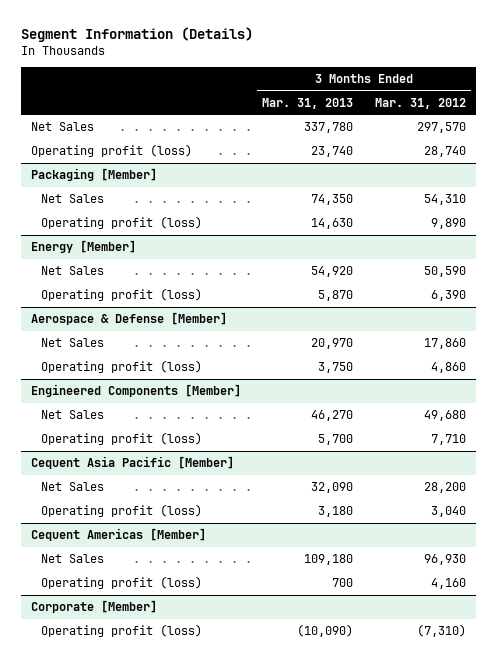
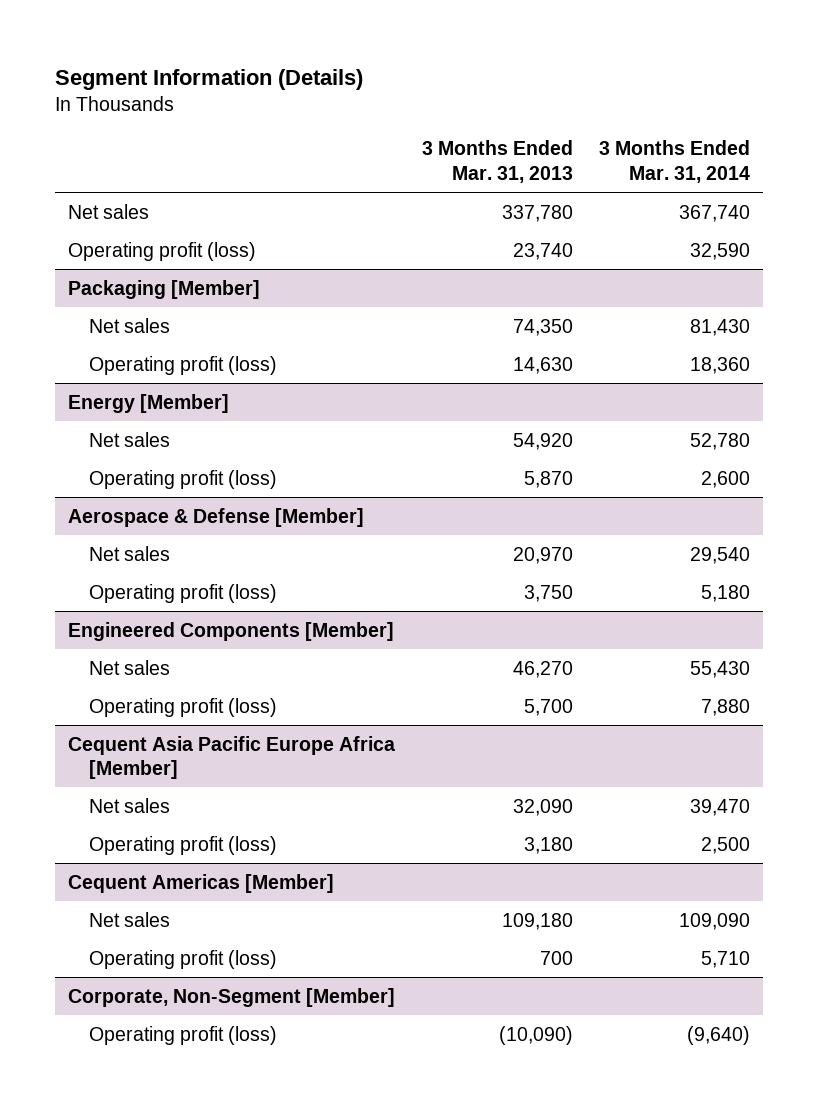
- | 3 Months Ended Mar. 31, 2013 | 3 Months Ended Mar. 31, 2012
+ | 3 Months Ended Mar. 31, 2013 | 3 Months Ended Mar. 31, 2014
- Net Sales | 337,780 | 297,570
+ Net sales | 337,780 | 367,740
@ Packaging [Member]
- Net Sales | 74,350 | 54,310
+ Net sales | 74,350 | 81,430
@ Energy [Member]
- Net Sales | 54,920 | 50,590
+ Net sales | 54,920 | 52,780
@ Aerospace & Defense [Member]
- Net Sales | 20,970 | 17,860
+ Net sales | 20,970 | 29,540
@ Engineered Components [Member]
- Net Sales | 46,270 | 49,680
+ Net sales | 46,270 | 55,430
- Cequent Asia Pacific [Member]
- Net Sales | 32,090 | 28,200
+ Cequent Asia Pacific Europe Africa [Member]
+ Net sales | 32,090 | 39,470
@ Cequent Americas [Member]
- Net Sales | 109,180 | 96,930
+ Net sales | 109,180 | 109,090
- Corporate [Member]
+ Corporate, Non-Segment [Member]

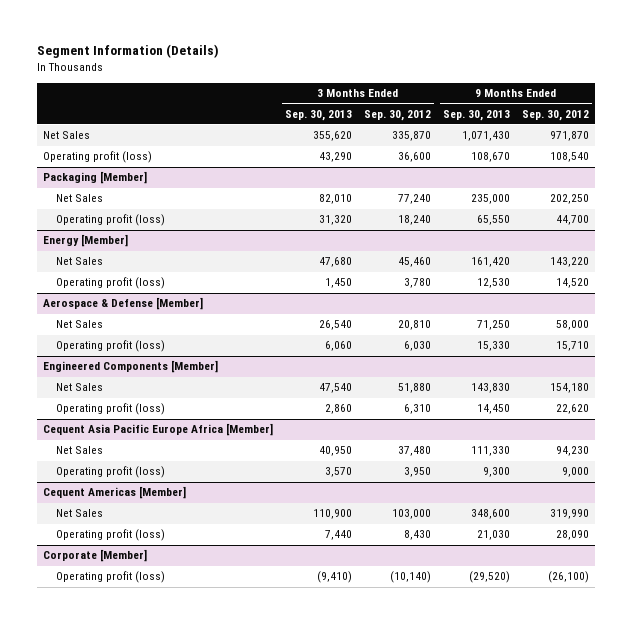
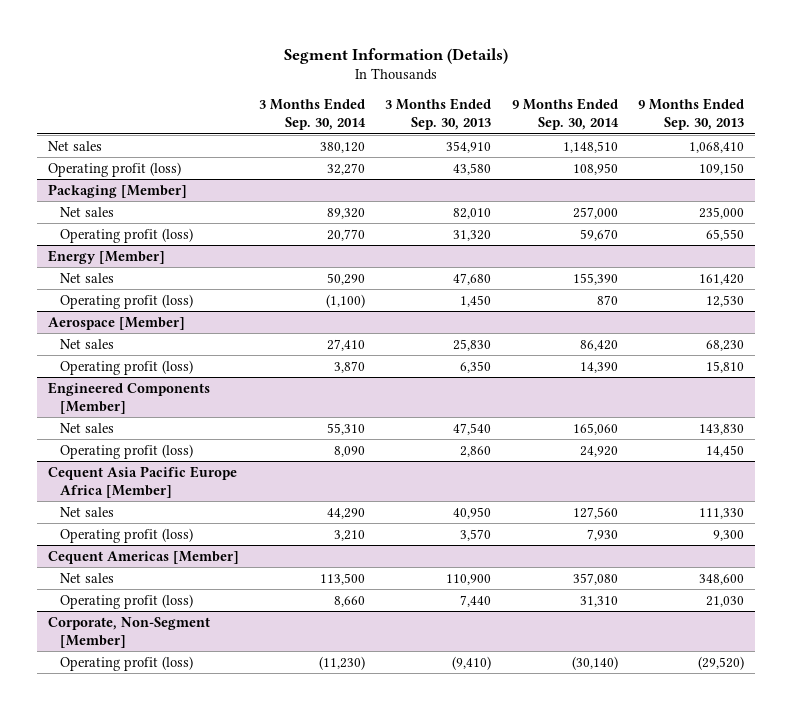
- | 3 Months Ended Sep. 30, 2013 | 3 Months Ended Sep. 30, 2012 | 9 Months Ended Sep. 30, 2013 | 9 Months Ended Sep. 30, 2012
+ | 3 Months Ended Sep. 30, 2014 | 3 Months Ended Sep. 30, 2013 | 9 Months Ended Sep. 30, 2014 | 9 Months Ended Sep. 30, 2013
- Net Sales | 355,620 | 335,870 | 1,071,430 | 971,870
- Operating profit (loss) | 43,290 | 36,600 | 108,670 | 108,540
+ Net sales | 380,120 | 354,910 | 1,148,510 | 1,068,410
+ Operating profit (loss) | 32,270 | 43,580 | 108,950 | 109,150
@ Packaging [Member]
- Net Sales | 82,010 | 77,240 | 235,000 | 202,250
+ Net sales | 89,320 | 82,010 | 257,000 | 235,000
@ Energy [Member]
- Net Sales | 47,680 | 45,460 | 161,420 | 143,220
+ Net sales | 50,290 | 47,680 | 155,390 | 161,420
- Aerospace & Defense [Member]
- Net Sales | 26,540 | 20,810 | 71,250 | 58,000
- Operating profit (loss) | 6,060 | 6,030 | 15,330 | 15,710
+ Aerospace [Member]
+ Net sales | 27,410 | 25,830 | 86,420 | 68,230
+ Operating profit (loss) | 3,870 | 6,350 | 14,390 | 15,810
@ Engineered Components [Member]
- Net Sales | 47,540 | 51,880 | 143,830 | 154,180
+ Net sales | 55,310 | 47,540 | 165,060 | 143,830
@ Cequent Asia Pacific Europe Africa [Member]
- Net Sales | 40,950 | 37,480 | 111,330 | 94,230
+ Net sales | 44,290 | 40,950 | 127,560 | 111,330
@ Cequent Americas [Member]
- Net Sales | 110,900 | 103,000 | 348,600 | 319,990
+ Net sales | 113,500 | 110,900 | 357,080 | 348,600
- Corporate [Member]
+ Corporate, Non-Segment [Member]

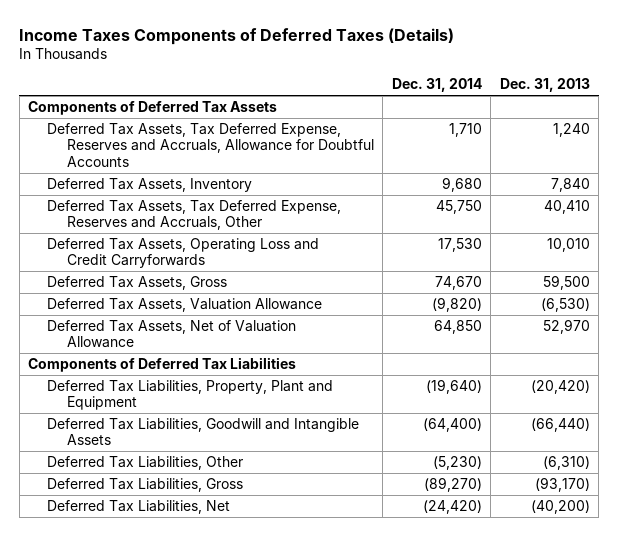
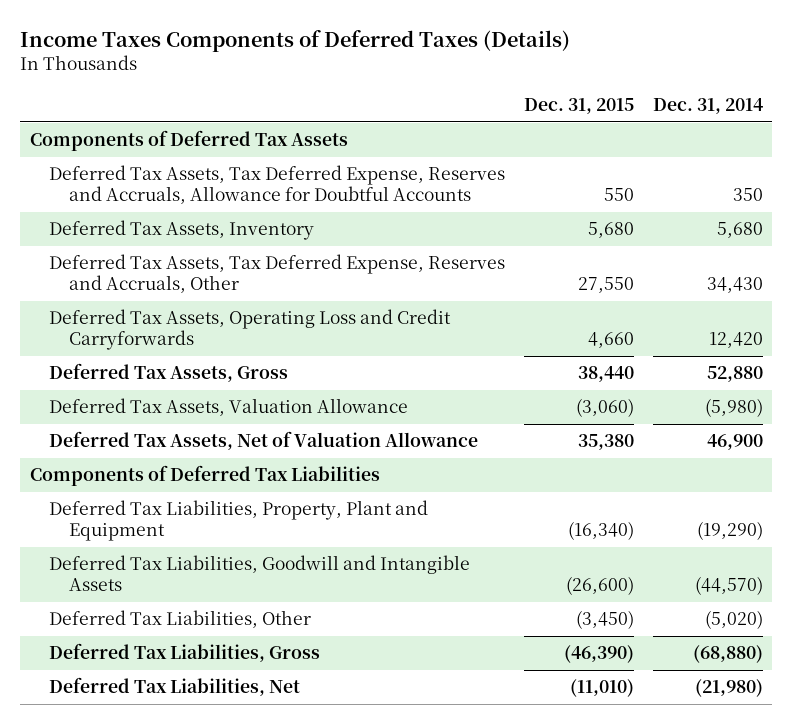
- | Dec. 31, 2014 | Dec. 31, 2013
+ | Dec. 31, 2015 | Dec. 31, 2014
- Deferred Tax Assets, Tax Deferred Expense, Reserves and Accruals, Allowance for Doubtful Accounts | 1,710 | 1,240
- Deferred Tax Assets, Inventory | 9,680 | 7,840
- Deferred Tax Assets, Tax Deferred Expense, Reserves and Accruals, Other | 45,750 | 40,410
- Deferred Tax Assets, Operating Loss and Credit Carryforwards | 17,530 | 10,010
- Deferred Tax Assets, Gross | 74,670 | 59,500
- Deferred Tax Assets, Valuation Allowance | (9,820) | (6,530)
- Deferred Tax Assets, Net of Valuation Allowance | 64,850 | 52,970
+ Deferred Tax Assets, Tax Deferred Expense, Reserves and Accruals, Allowance for Doubtful Accounts | 550 | 350
+ Deferred Tax Assets, Inventory | 5,680 | 5,680
+ Deferred Tax Assets, Tax Deferred Expense, Reserves and Accruals, Other | 27,550 | 34,430
+ Deferred Tax Assets, Operating Loss and Credit Carryforwards | 4,660 | 12,420
+ Deferred Tax Assets, Gross | 38,440 | 52,880
+ Deferred Tax Assets, Valuation Allowance | (3,060) | (5,980)
+ Deferred Tax Assets, Net of Valuation Allowance | 35,380 | 46,900
- Deferred Tax Liabilities, Property, Plant and Equipment | (19,640) | (20,420)
- Deferred Tax Liabilities, Goodwill and Intangible Assets | (64,400) | (66,440)
- Deferred Tax Liabilities, Other | (5,230) | (6,310)
- Deferred Tax Liabilities, Gross | (89,270) | (93,170)
- Deferred Tax Liabilities, Net | (24,420) | (40,200)
+ Deferred Tax Liabilities, Property, Plant and Equipment | (16,340) | (19,290)
+ Deferred Tax Liabilities, Goodwill and Intangible Assets | (26,600) | (44,570)
+ Deferred Tax Liabilities, Other | (3,450) | (5,020)
+ Deferred Tax Liabilities, Gross | (46,390) | (68,880)
+ Deferred Tax Liabilities, Net | (11,010) | (21,980)

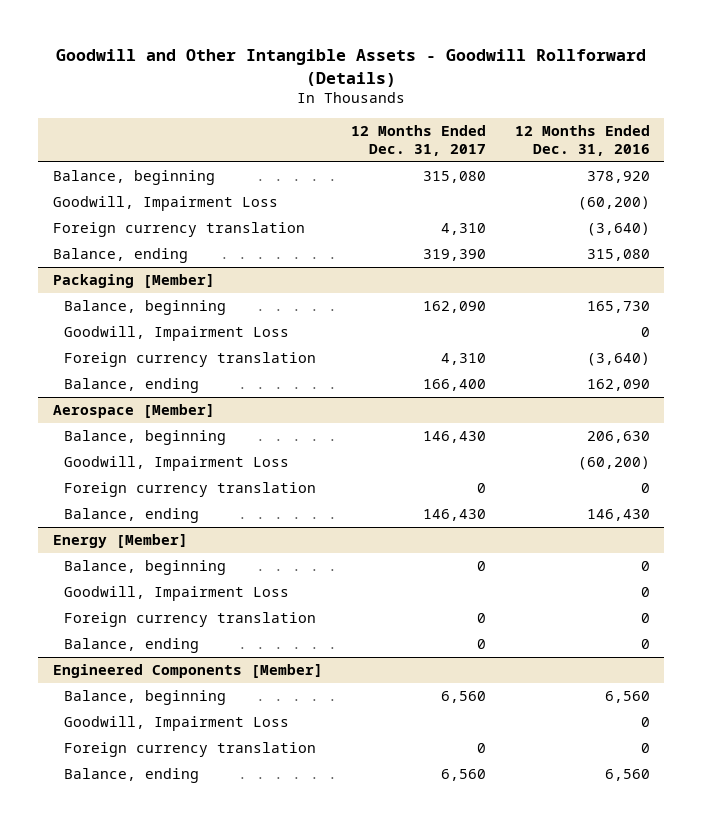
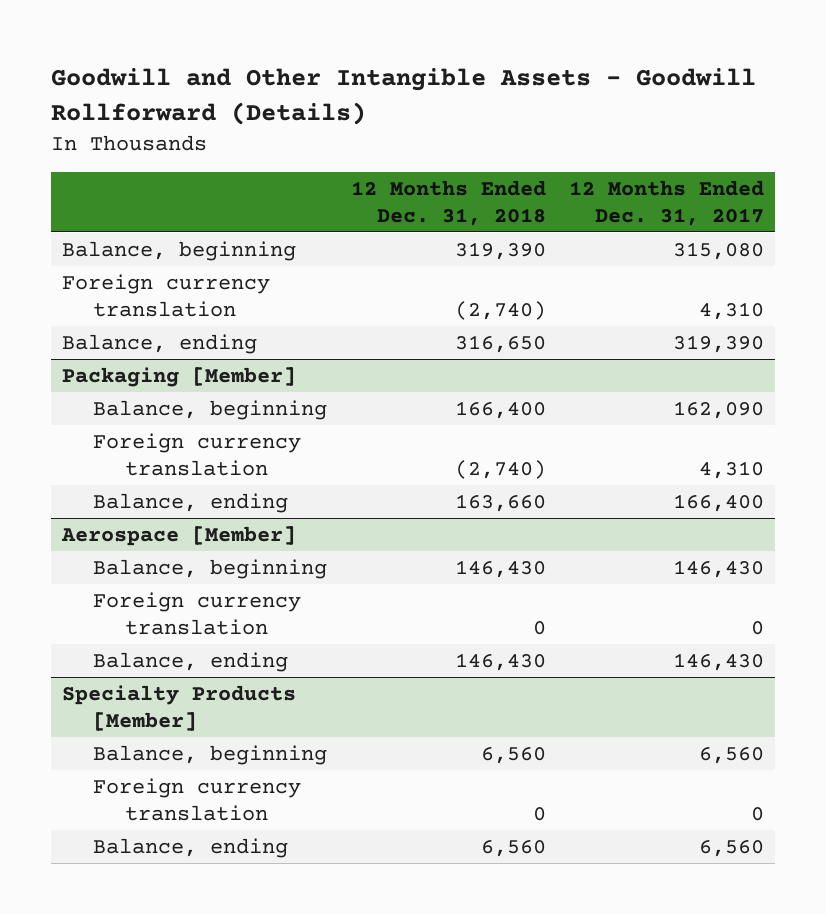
- | 12 Months Ended Dec. 31, 2017 | 12 Months Ended Dec. 31, 2016
+ | 12 Months Ended Dec. 31, 2018 | 12 Months Ended Dec. 31, 2017
- Goodwill, Impairment Loss | | (60,200)
@ Packaging [Member]
- Goodwill, Impairment Loss | | 0
@ Aerospace [Member]
- Goodwill, Impairment Loss | | (60,200)
- Energy [Member]
- Balance, beginning | 0 | 0
- Goodwill, Impairment Loss | | 0
- Foreign currency translation | 0 | 0
- Balance, ending | 0 | 0
- Engineered Components [Member]
+ Specialty Products [Member]
- Goodwill, Impairment Loss | | 0

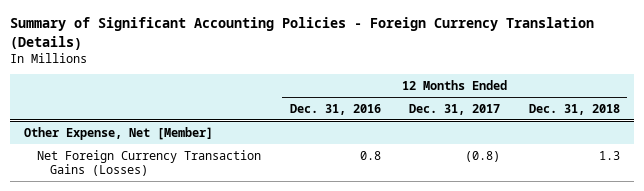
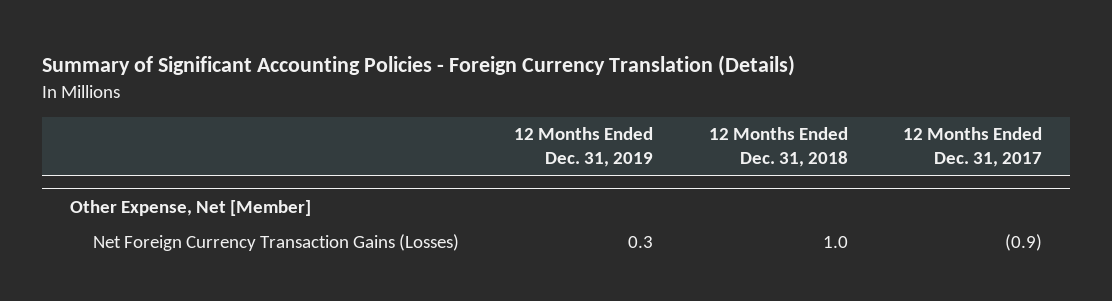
- | 12 Months Ended Dec. 31, 2016 | 12 Months Ended Dec. 31, 2017 | 12 Months Ended Dec. 31, 2018
+ | 12 Months Ended Dec. 31, 2019 | 12 Months Ended Dec. 31, 2018 | 12 Months Ended Dec. 31, 2017
@ Other Expense, Net [Member]
- Net Foreign Currency Transaction Gains (Losses) | 0.8 | (0.8) | 1.3
+ Net Foreign Currency Transaction Gains (Losses) | 0.3 | 1.0 | (0.9)

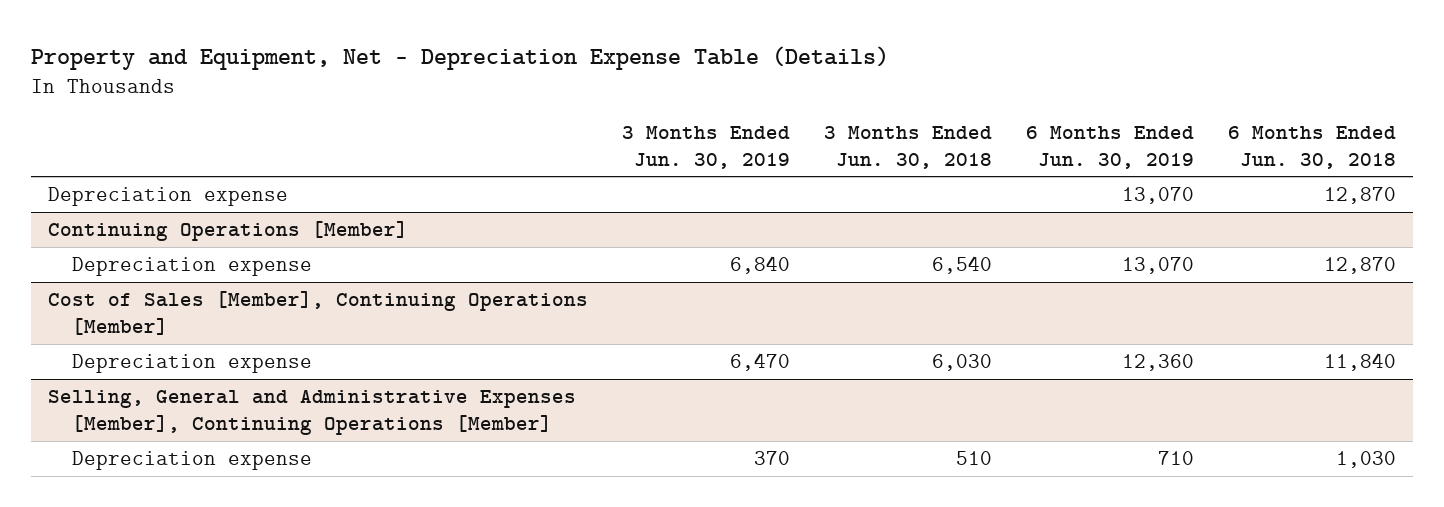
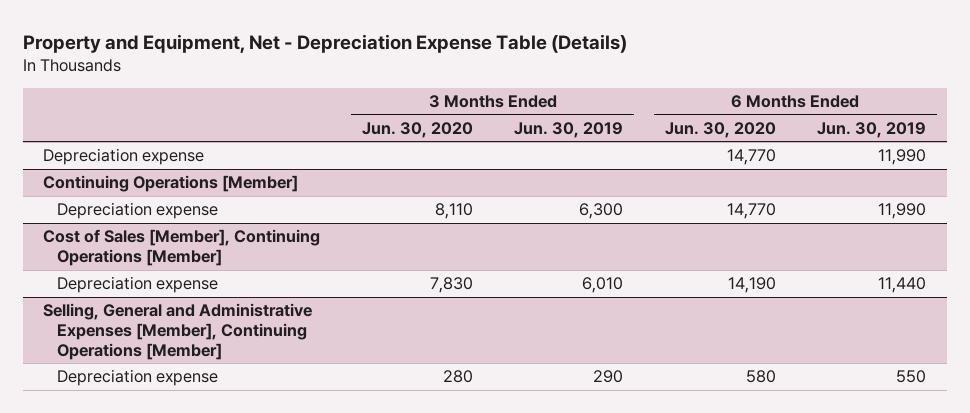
- | 3 Months Ended Jun. 30, 2019 | 3 Months Ended Jun. 30, 2018 | 6 Months Ended Jun. 30, 2019 | 6 Months Ended Jun. 30, 2018
+ | 3 Months Ended Jun. 30, 2020 | 3 Months Ended Jun. 30, 2019 | 6 Months Ended Jun. 30, 2020 | 6 Months Ended Jun. 30, 2019
- Depreciation expense | | | 13,070 | 12,870
+ Depreciation expense | | | 14,770 | 11,990
@ Continuing Operations [Member]
- Depreciation expense | 6,840 | 6,540 | 13,070 | 12,870
+ Depreciation expense | 8,110 | 6,300 | 14,770 | 11,990
@ Cost of Sales [Member], Continuing Operations [Member]
- Depreciation expense | 6,470 | 6,030 | 12,360 | 11,840
+ Depreciation expense | 7,830 | 6,010 | 14,190 | 11,440
@ Selling, General and Administrative Expenses [Member], Continuing Operations [Member]
- Depreciation expense | 370 | 510 | 710 | 1,030
+ Depreciation expense | 280 | 290 | 580 | 550

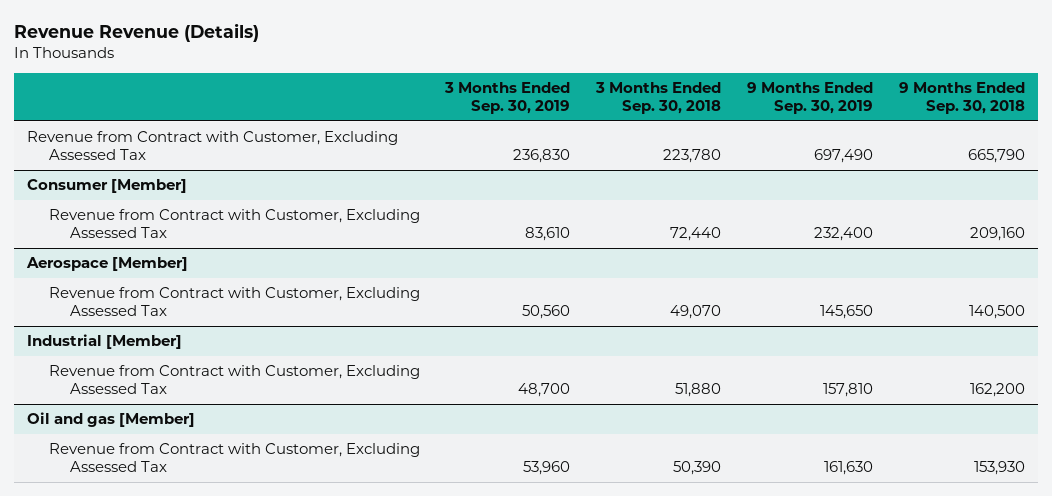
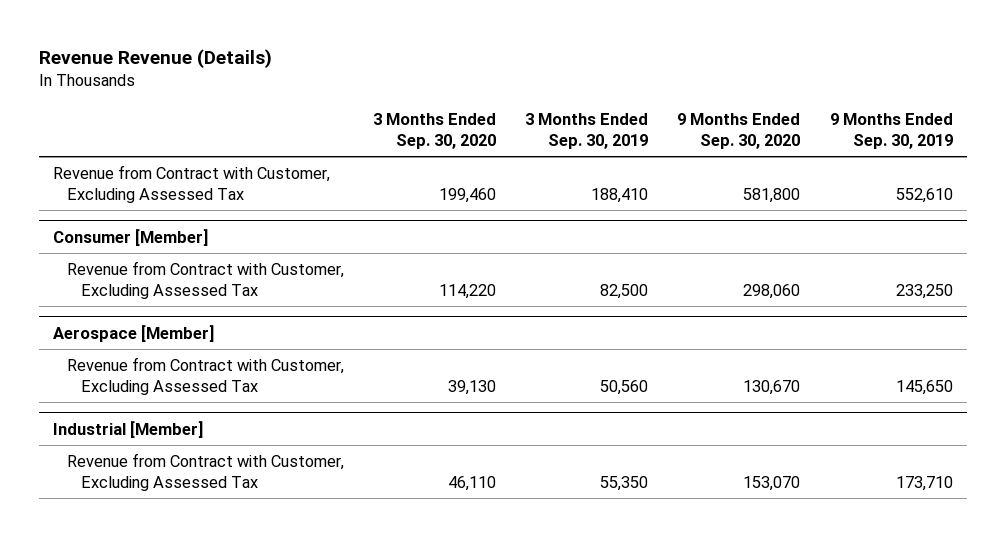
- | 3 Months Ended Sep. 30, 2019 | 3 Months Ended Sep. 30, 2018 | 9 Months Ended Sep. 30, 2019 | 9 Months Ended Sep. 30, 2018
+ | 3 Months Ended Sep. 30, 2020 | 3 Months Ended Sep. 30, 2019 | 9 Months Ended Sep. 30, 2020 | 9 Months Ended Sep. 30, 2019
- Revenue from Contract with Customer, Excluding Assessed Tax | 236,830 | 223,780 | 697,490 | 665,790
+ Revenue from Contract with Customer, Excluding Assessed Tax | 199,460 | 188,410 | 581,800 | 552,610
@ Consumer [Member]
- Revenue from Contract with Customer, Excluding Assessed Tax | 83,610 | 72,440 | 232,400 | 209,160
+ Revenue from Contract with Customer, Excluding Assessed Tax | 114,220 | 82,500 | 298,060 | 233,250
@ Industrial [Member]
- Revenue from Contract with Customer, Excluding Assessed Tax | 48,700 | 51,880 | 157,810 | 162,200
- Oil and gas [Member]
- Revenue from Contract with Customer, Excluding Assessed Tax | 53,960 | 50,390 | 161,630 | 153,930
@ Industrial [Member]
+ Revenue from Contract with Customer, Excluding Assessed Tax | 46,110 | 55,350 | 153,070 | 173,710

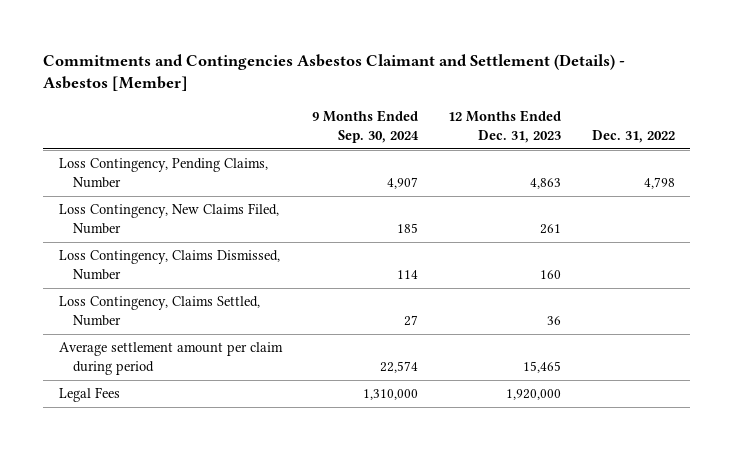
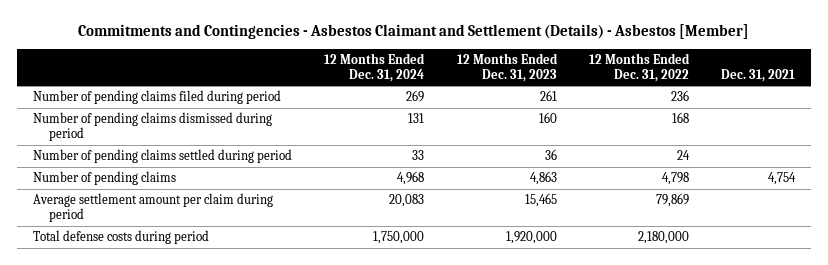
- Commitments and Contingencies Asbestos Claimant and Settlement (Details) - Asbestos [Member]
+ Commitments and Contingencies - Asbestos Claimant and Settlement (Details) - Asbestos [Member]
- | 9 Months Ended Sep. 30, 2024 | 12 Months Ended Dec. 31, 2023 | Dec. 31, 2022
+ | 12 Months Ended Dec. 31, 2024 | 12 Months Ended Dec. 31, 2023 | 12 Months Ended Dec. 31, 2022 | Dec. 31, 2021
- Loss Contingency, Pending Claims, Number | 4,907 | 4,863 | 4,798
- Loss Contingency, New Claims Filed, Number | 185 | 261 |
- Loss Contingency, Claims Dismissed, Number | 114 | 160 |
- Loss Contingency, Claims Settled, Number | 27 | 36 |
+ Number of pending claims filed during period | 269 | 261 | 236 |
+ Number of pending claims dismissed during period | 131 | 160 | 168 |
+ Number of pending claims settled during period | 33 | 36 | 24 |
+ Number of pending claims | 4,968 | 4,863 | 4,798 | 4,754
- Legal Fees | 1,310,000 | 1,920,000 |
+ Total defense costs during period | 1,750,000 | 1,920,000 | 2,180,000 |

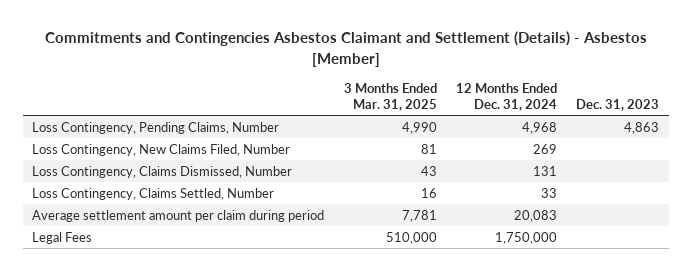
- Commitments and Contingencies - Asbestos Claimant and Settlement (Details) - Asbestos [Member]
+ Commitments and Contingencies Asbestos Claimant and Settlement (Details) - Asbestos [Member]
- | 12 Months Ended Dec. 31, 2024 | 12 Months Ended Dec. 31, 2023 | 12 Months Ended Dec. 31, 2022 | Dec. 31, 2021
+ | 3 Months Ended Mar. 31, 2025 | 12 Months Ended Dec. 31, 2024 | Dec. 31, 2023
- Number of pending claims filed during period | 269 | 261 | 236 |
- Number of pending claims dismissed during period | 131 | 160 | 168 |
- Number of pending claims settled during period | 33 | 36 | 24 |
- Number of pending claims | 4,968 | 4,863 | 4,798 | 4,754
+ Loss Contingency, Pending Claims, Number | 4,990 | 4,968 | 4,863
+ Loss Contingency, New Claims Filed, Number | 81 | 269 |
+ Loss Contingency, Claims Dismissed, Number | 43 | 131 |
+ Loss Contingency, Claims Settled, Number | 16 | 33 |
- Total defense costs during period | 1,750,000 | 1,920,000 | 2,180,000 |
+ Legal Fees | 510,000 | 1,750,000 |

